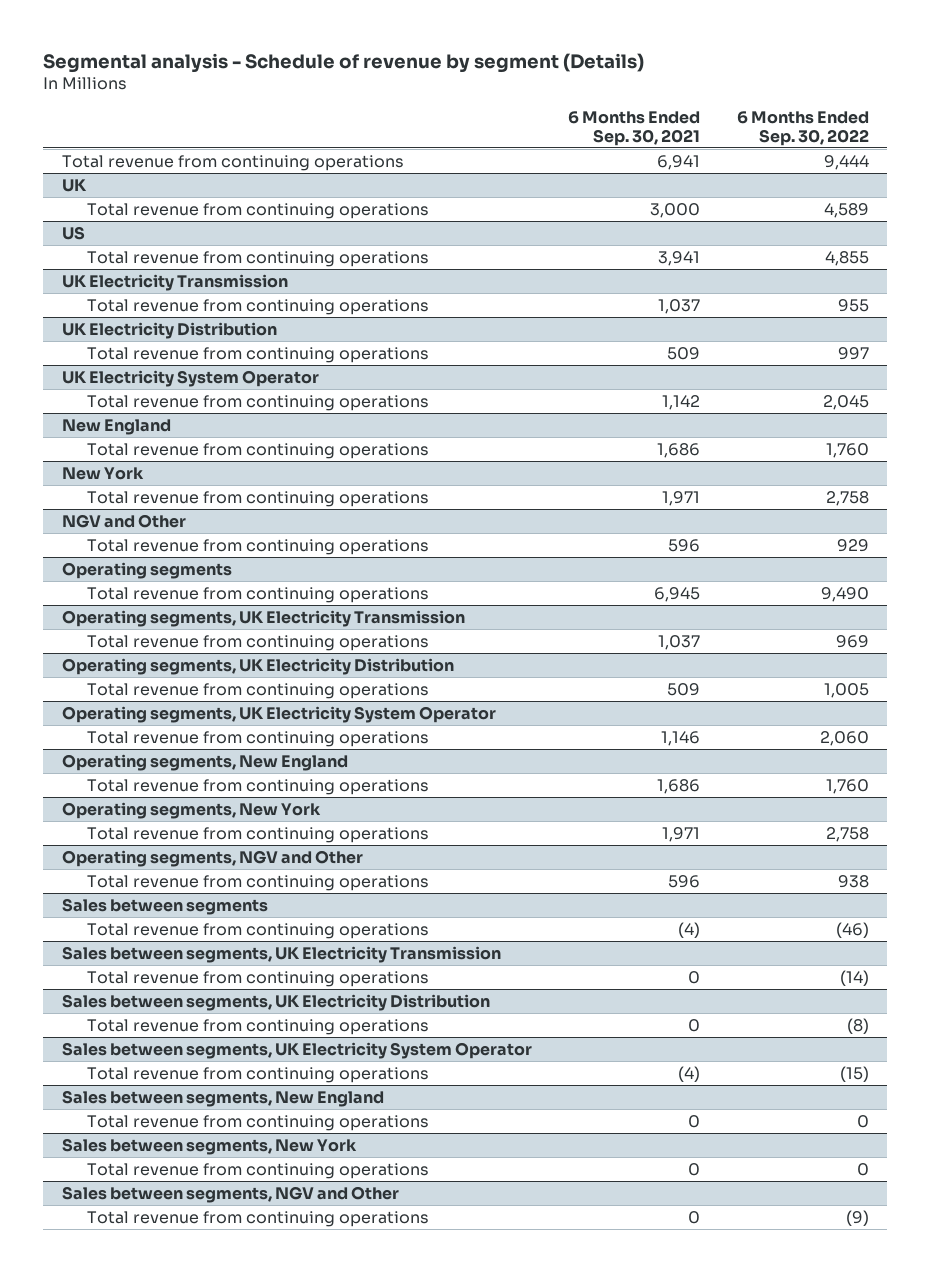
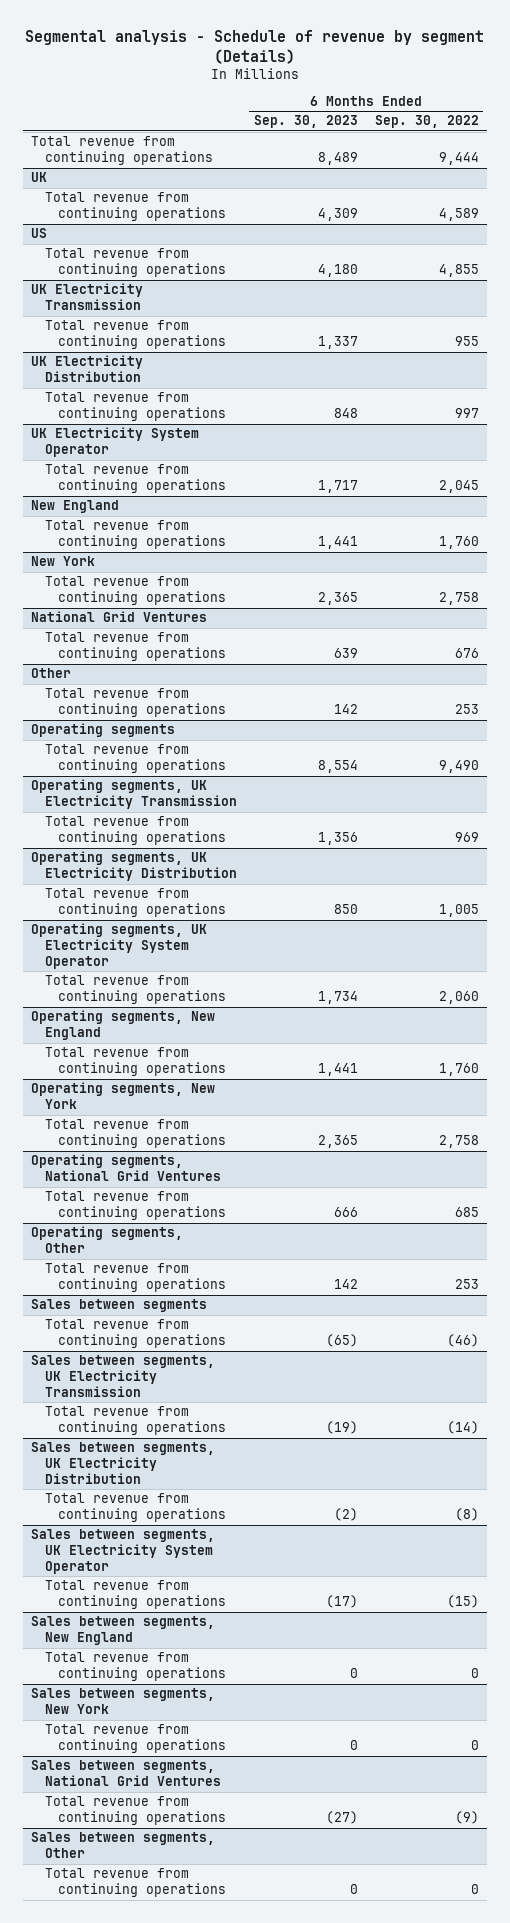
- | 6 Months Ended Sep. 30, 2021 | 6 Months Ended Sep. 30, 2022
+ | 6 Months Ended Sep. 30, 2023 | 6 Months Ended Sep. 30, 2022
- NGV and Other
- Total revenue from continuing operations | 596 | 929
+ National Grid Ventures
+ Total revenue from continuing operations | 639 | 676
+ Other
+ Total revenue from continuing operations | 142 | 253
- Operating segments, NGV and Other
- Total revenue from continuing operations | 596 | 938
+ Operating segments, National Grid Ventures
+ Total revenue from continuing operations | 666 | 685
+ Operating segments, Other
+ Total revenue from continuing operations | 142 | 253
- Sales between segments, NGV and Other
+ Sales between segments, National Grid Ventures
+ Sales between segments, Other
+ Total revenue from continuing operations | 0 | 0

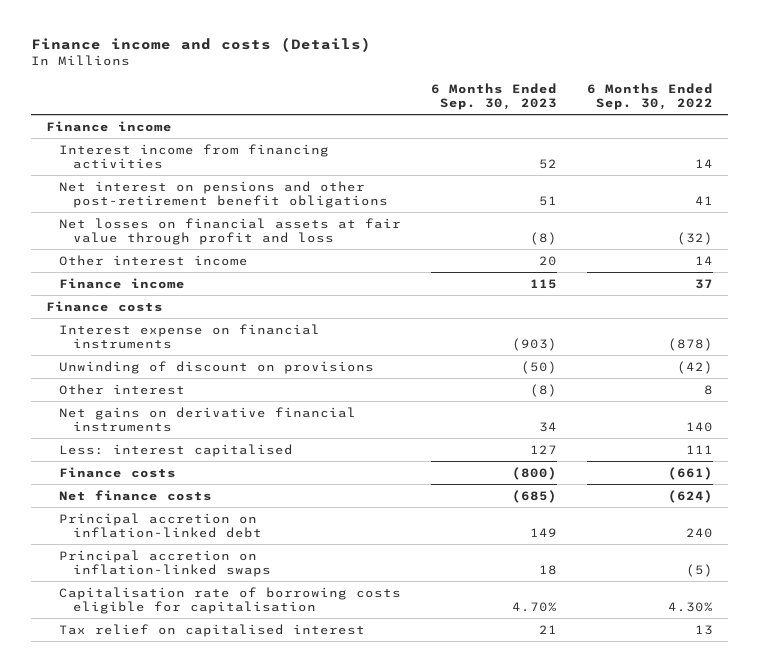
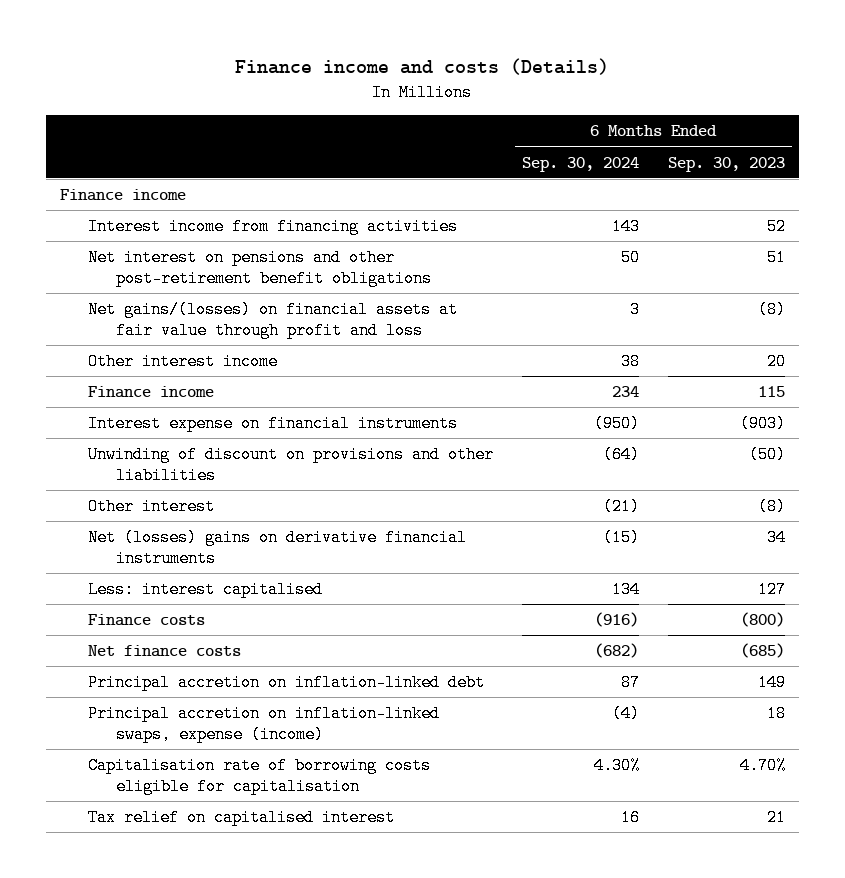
- | 6 Months Ended Sep. 30, 2023 | 6 Months Ended Sep. 30, 2022
+ | 6 Months Ended Sep. 30, 2024 | 6 Months Ended Sep. 30, 2023
- Net losses on financial assets at fair value through profit and loss | (8) | (32)
+ Net gains/(losses) on financial assets at fair value through profit and loss | 3 | (8)
- Finance costs
- Unwinding of discount on provisions | (50) | (42)
+ Unwinding of discount on provisions and other liabilities | (64) | (50)
- Net gains on derivative financial instruments | 34 | 140
+ Net (losses) gains on derivative financial instruments | (15) | 34
- Principal accretion on inflation-linked swaps | 18 | (5)
+ Principal accretion on inflation-linked swaps, expense (income) | (4) | 18

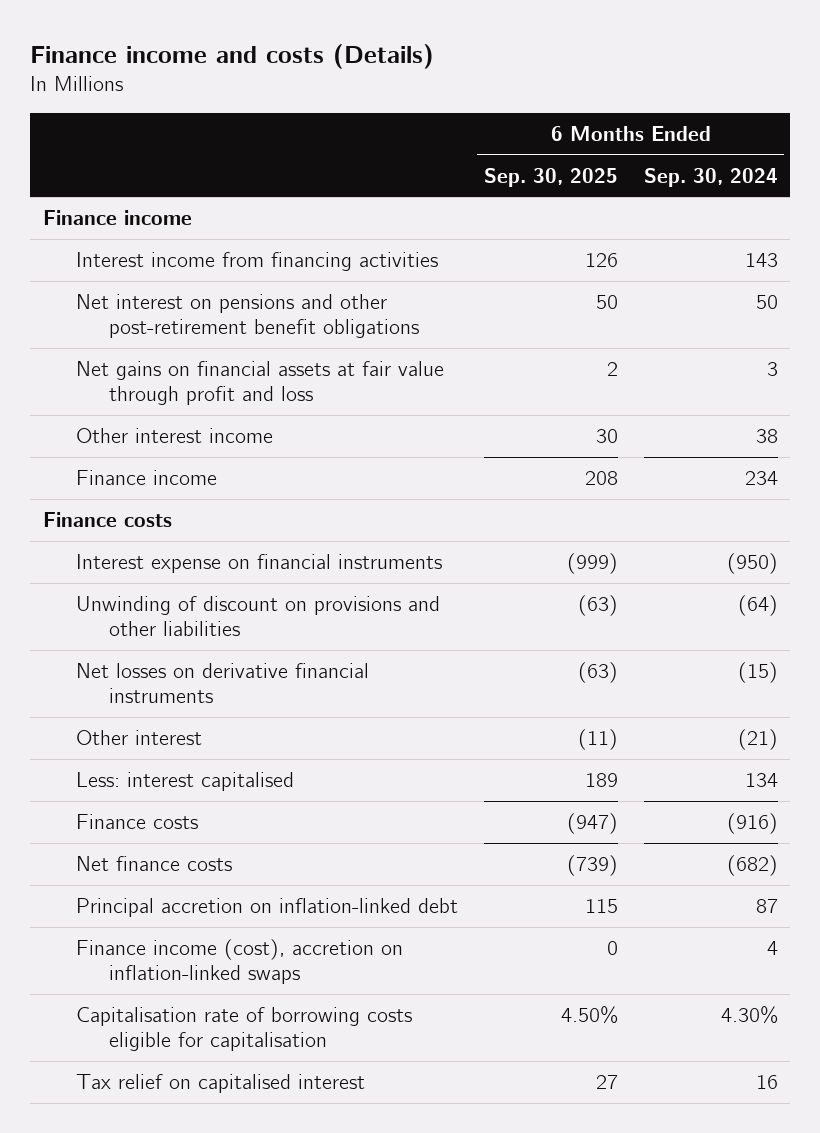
- | 6 Months Ended Sep. 30, 2024 | 6 Months Ended Sep. 30, 2023
+ | 6 Months Ended Sep. 30, 2025 | 6 Months Ended Sep. 30, 2024
- Net gains/(losses) on financial assets at fair value through profit and loss | 3 | (8)
+ Net gains on financial assets at fair value through profit and loss | 2 | 3
+ Finance costs
+ Net losses on derivative financial instruments | (63) | (15)
- Net (losses) gains on derivative financial instruments | (15) | 34
- Principal accretion on inflation-linked swaps, expense (income) | (4) | 18
+ Finance income (cost), accretion on inflation-linked swaps | 0 | 4

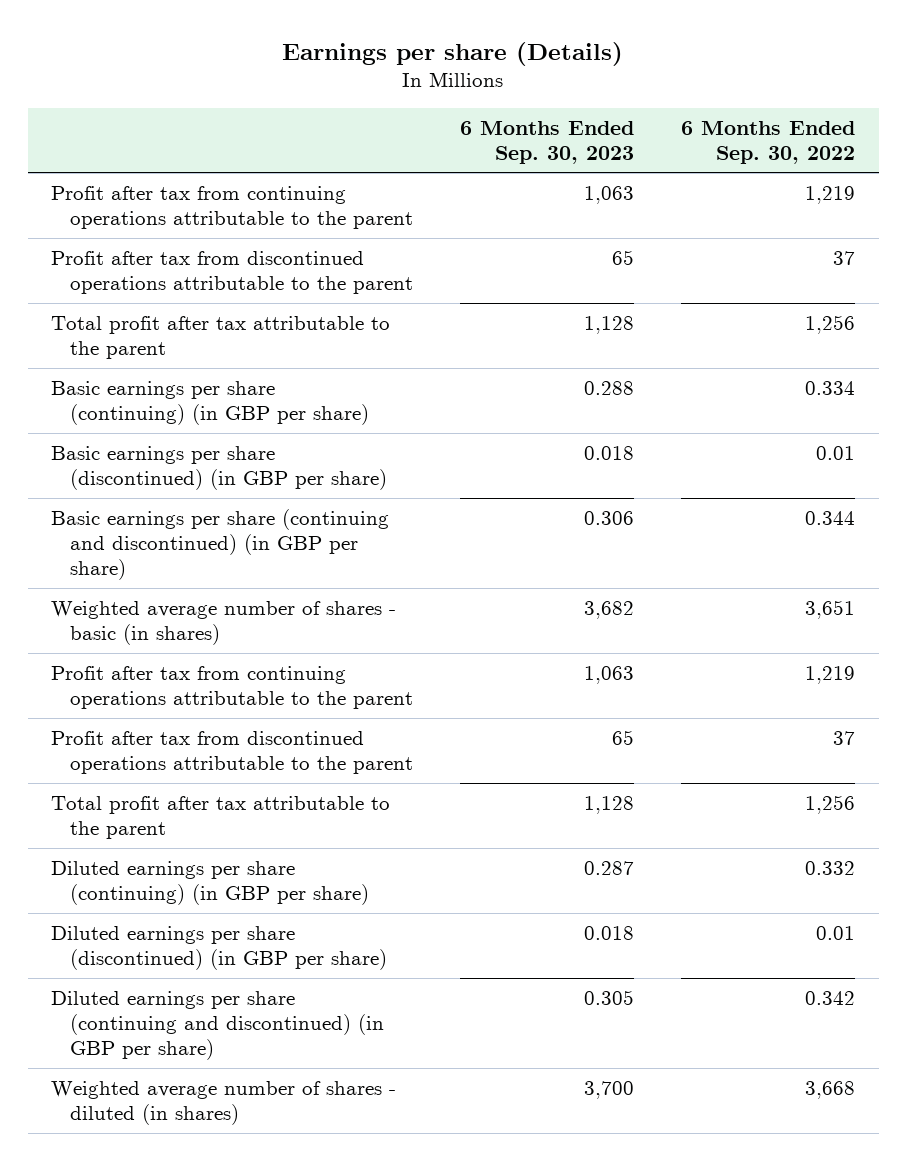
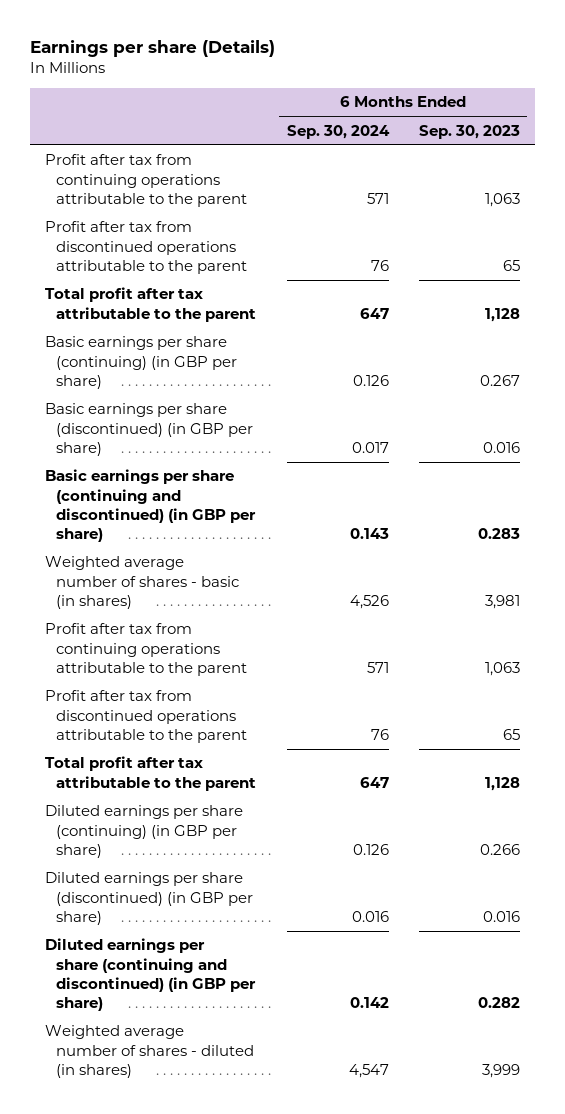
- | 6 Months Ended Sep. 30, 2023 | 6 Months Ended Sep. 30, 2022
+ | 6 Months Ended Sep. 30, 2024 | 6 Months Ended Sep. 30, 2023
- Basic earnings per share (continuing) (in GBP per share) | 0.288 | 0.334
- Basic earnings per share (discontinued) (in GBP per share) | 0.018 | 0.01
- Basic earnings per share (continuing and discontinued) (in GBP per share) | 0.306 | 0.344
- Weighted average number of shares - basic (in shares) | 3,682 | 3,651
+ Basic earnings per share (continuing) (in GBP per share) | 0.126 | 0.267
+ Basic earnings per share (discontinued) (in GBP per share) | 0.017 | 0.016
+ Basic earnings per share (continuing and discontinued) (in GBP per share) | 0.143 | 0.283
+ Weighted average number of shares - basic (in shares) | 4,526 | 3,981
- Diluted earnings per share (continuing) (in GBP per share) | 0.287 | 0.332
- Diluted earnings per share (discontinued) (in GBP per share) | 0.018 | 0.01
- Diluted earnings per share (continuing and discontinued) (in GBP per share) | 0.305 | 0.342
- Weighted average number of shares - diluted (in shares) | 3,700 | 3,668
+ Diluted earnings per share (continuing) (in GBP per share) | 0.126 | 0.266
+ Diluted earnings per share (discontinued) (in GBP per share) | 0.016 | 0.016
+ Diluted earnings per share (continuing and discontinued) (in GBP per share) | 0.142 | 0.282
+ Weighted average number of shares - diluted (in shares) | 4,547 | 3,999

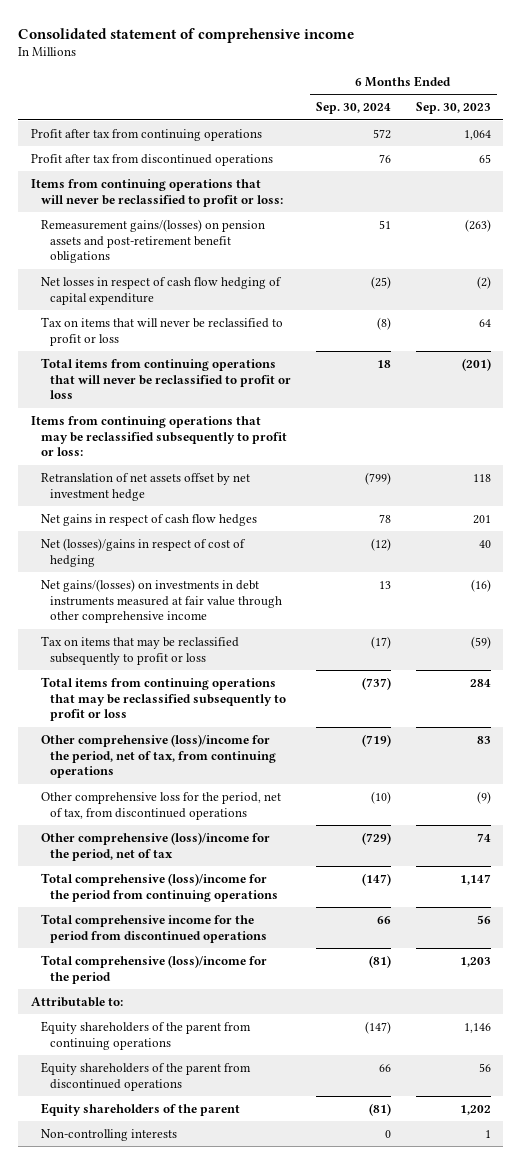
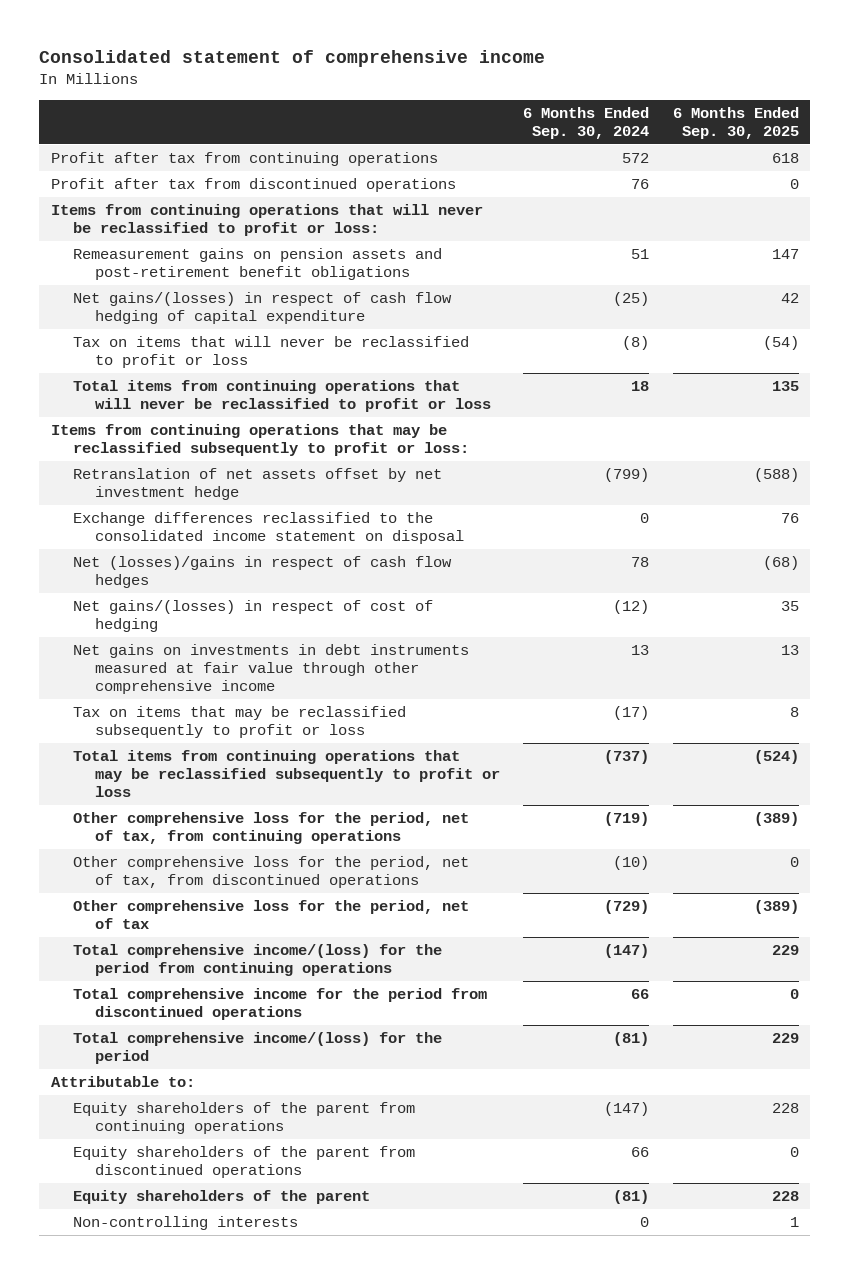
- | 6 Months Ended Sep. 30, 2024 | 6 Months Ended Sep. 30, 2023
+ | 6 Months Ended Sep. 30, 2024 | 6 Months Ended Sep. 30, 2025
- Remeasurement gains/(losses) on pension assets and post-retirement benefit obligations | 51 | (263)
- Net losses in respect of cash flow hedging of capital expenditure | (25) | (2)
+ Remeasurement gains on pension assets and post-retirement benefit obligations | 51 | 147
+ Net gains/(losses) in respect of cash flow hedging of capital expenditure | (25) | 42
- Net gains in respect of cash flow hedges | 78 | 201
- Net (losses)/gains in respect of cost of hedging | (12) | 40
- Net gains/(losses) on investments in debt instruments measured at fair value through other comprehensive income | 13 | (16)
+ Exchange differences reclassified to the consolidated income statement on disposal | 0 | 76
+ Net (losses)/gains in respect of cash flow hedges | 78 | (68)
+ Net gains/(losses) in respect of cost of hedging | (12) | 35
+ Net gains on investments in debt instruments measured at fair value through other comprehensive income | 13 | 13
- Other comprehensive (loss)/income for the period, net of tax, from continuing operations | (719) | 83
+ Other comprehensive loss for the period, net of tax, from continuing operations | (719) | (389)
- Other comprehensive (loss)/income for the period, net of tax | (729) | 74
- Total comprehensive (loss)/income for the period from continuing operations | (147) | 1,147
+ Other comprehensive loss for the period, net of tax | (729) | (389)
+ Total comprehensive income/(loss) for the period from continuing operations | (147) | 229
- Total comprehensive (loss)/income for the period | (81) | 1,203
+ Total comprehensive income/(loss) for the period | (81) | 229

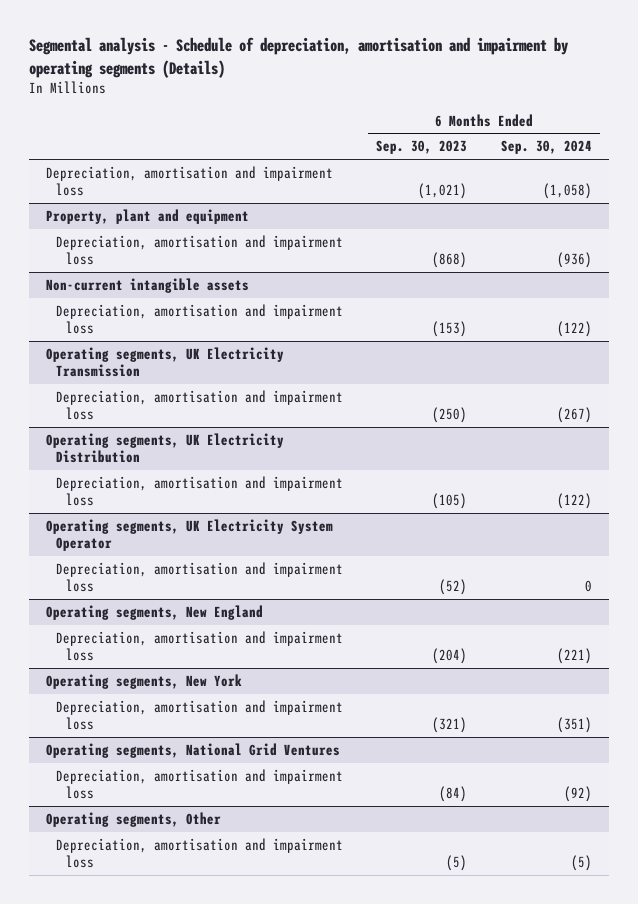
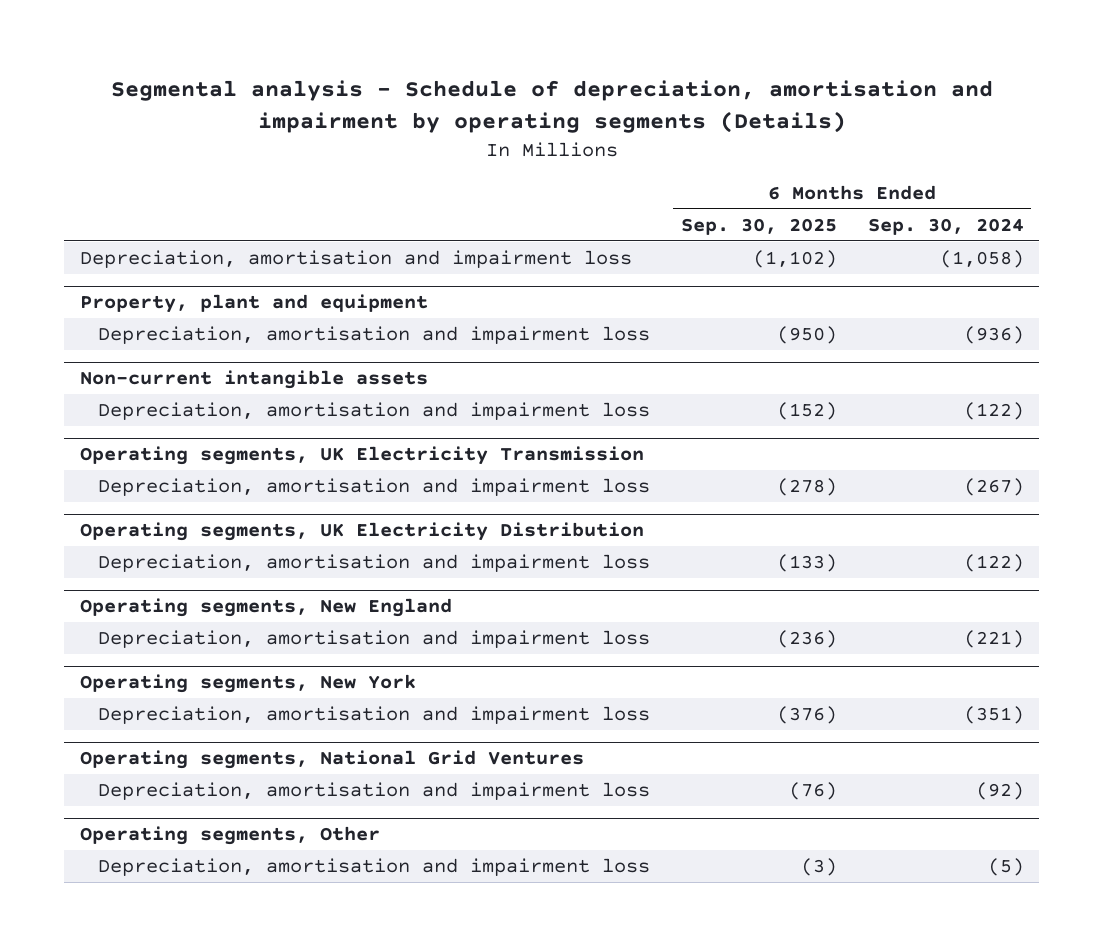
- | 6 Months Ended Sep. 30, 2023 | 6 Months Ended Sep. 30, 2024
+ | 6 Months Ended Sep. 30, 2025 | 6 Months Ended Sep. 30, 2024
- Operating segments, UK Electricity System Operator
- Depreciation, amortisation and impairment loss | (52) | 0

